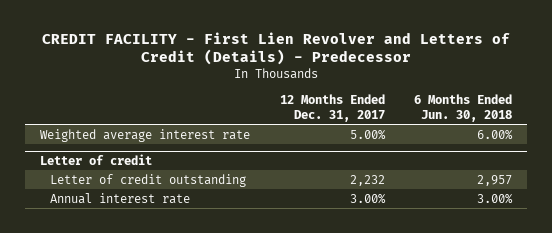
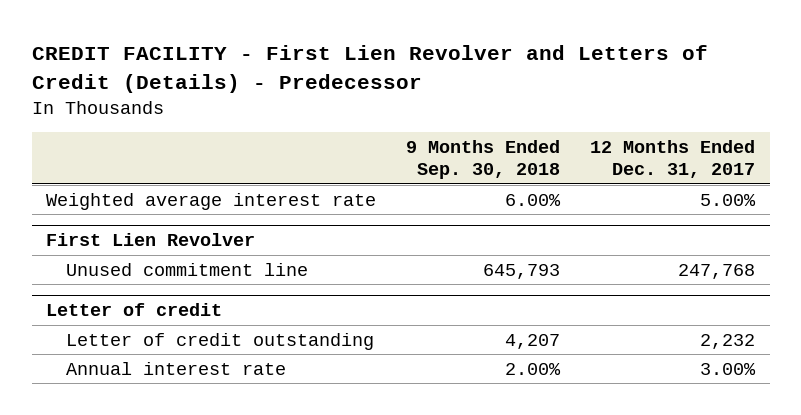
- | 12 Months Ended Dec. 31, 2017 | 6 Months Ended Jun. 30, 2018
+ | 9 Months Ended Sep. 30, 2018 | 12 Months Ended Dec. 31, 2017
+ First Lien Revolver
+ Unused commitment line | 645,793 | 247,768

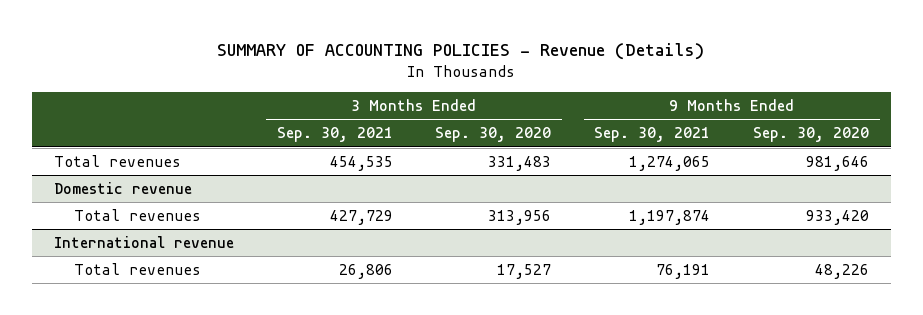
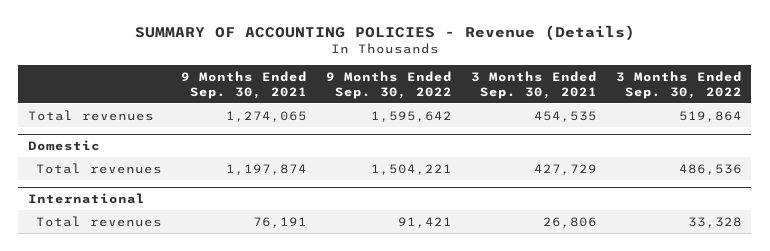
- | 3 Months Ended Sep. 30, 2021 | 3 Months Ended Sep. 30, 2020 | 9 Months Ended Sep. 30, 2021 | 9 Months Ended Sep. 30, 2020
+ | 9 Months Ended Sep. 30, 2021 | 9 Months Ended Sep. 30, 2022 | 3 Months Ended Sep. 30, 2021 | 3 Months Ended Sep. 30, 2022
- Domestic revenue
+ Domestic
- International revenue
+ International

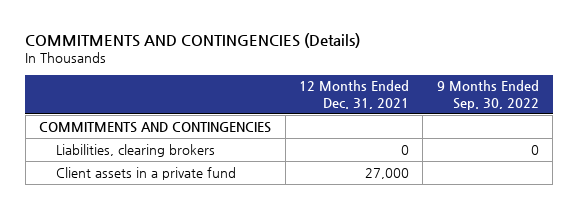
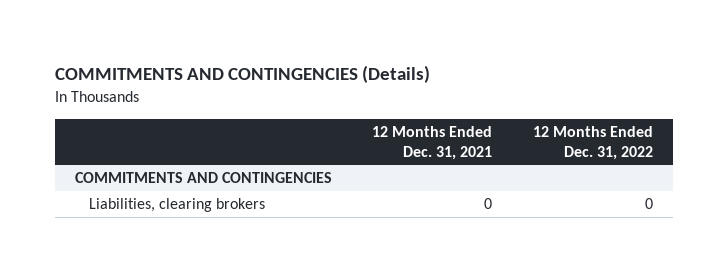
- | 12 Months Ended Dec. 31, 2021 | 9 Months Ended Sep. 30, 2022
+ | 12 Months Ended Dec. 31, 2021 | 12 Months Ended Dec. 31, 2022
- Client assets in a private fund | 27,000 |

